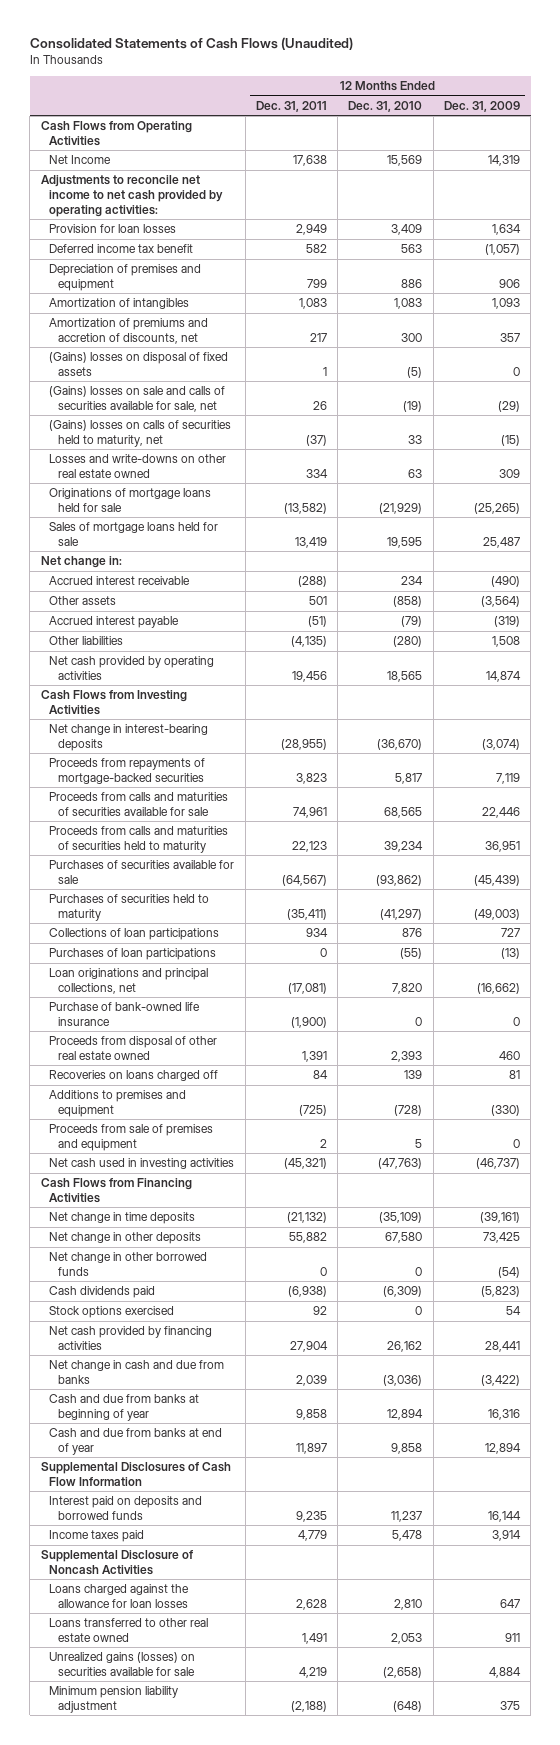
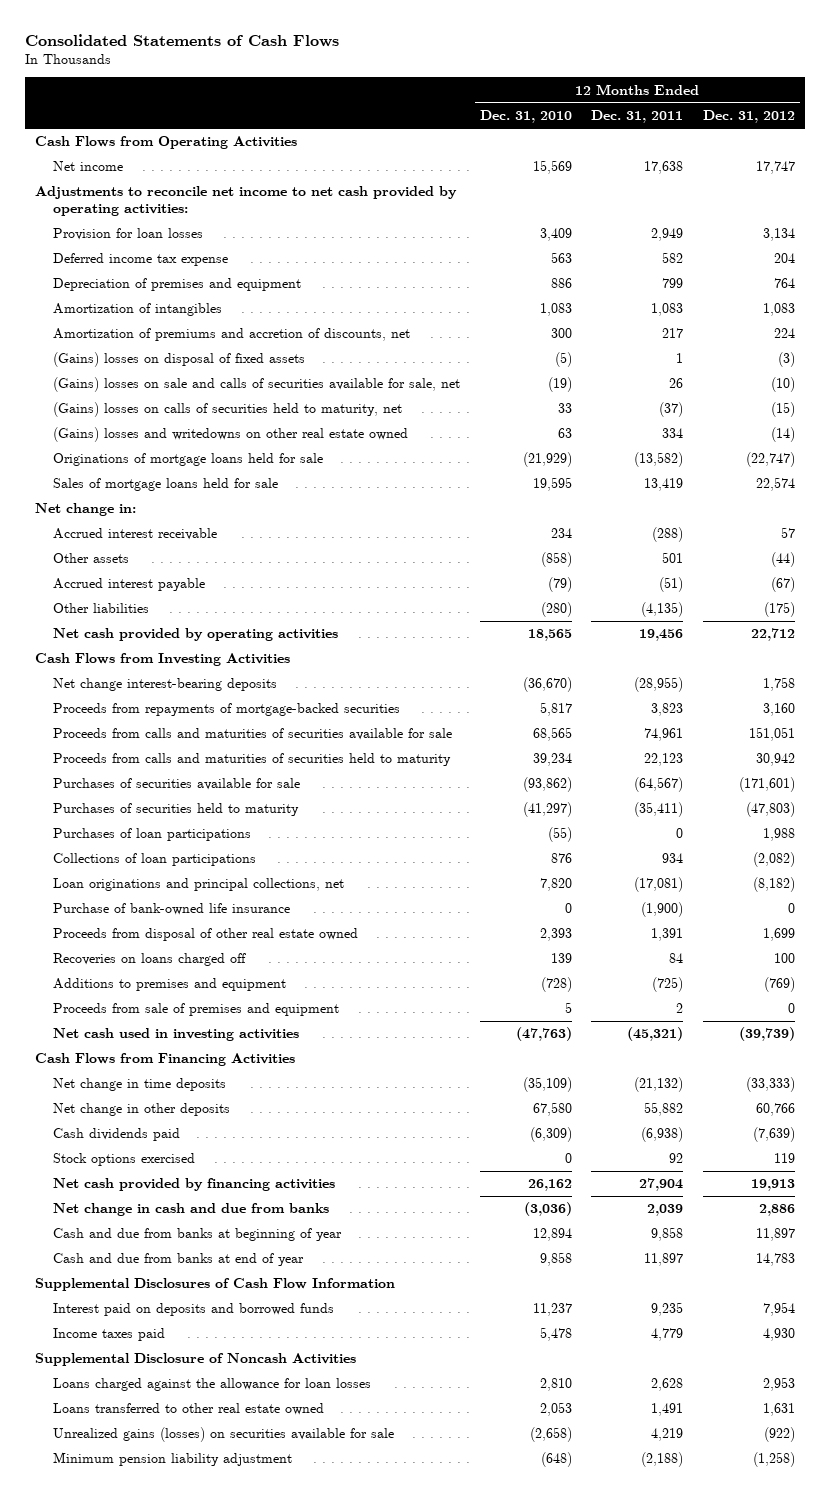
- Consolidated Statements of Cash Flows (Unaudited)
+ Consolidated Statements of Cash Flows
- | 12 Months Ended Dec. 31, 2011 | 12 Months Ended Dec. 31, 2010 | 12 Months Ended Dec. 31, 2009
+ | 12 Months Ended Dec. 31, 2010 | 12 Months Ended Dec. 31, 2011 | 12 Months Ended Dec. 31, 2012
- Net Income | 17,638 | 15,569 | 14,319
+ Net income | 15,569 | 17,638 | 17,747
- Deferred income tax benefit | 582 | 563 | (1,057)
+ Deferred income tax expense | 563 | 582 | 204
- Losses and write-downs on other real estate owned | 334 | 63 | 309
+ (Gains) losses and writedowns on other real estate owned | 63 | 334 | (14)
- Net change in interest-bearing deposits | (28,955) | (36,670) | (3,074)
+ Net change interest-bearing deposits | (36,670) | (28,955) | 1,758
moved down: Collections of loan participations | 876 | 934 | (2,082)
- Net change in other borrowed funds | 0 | 0 | (54)

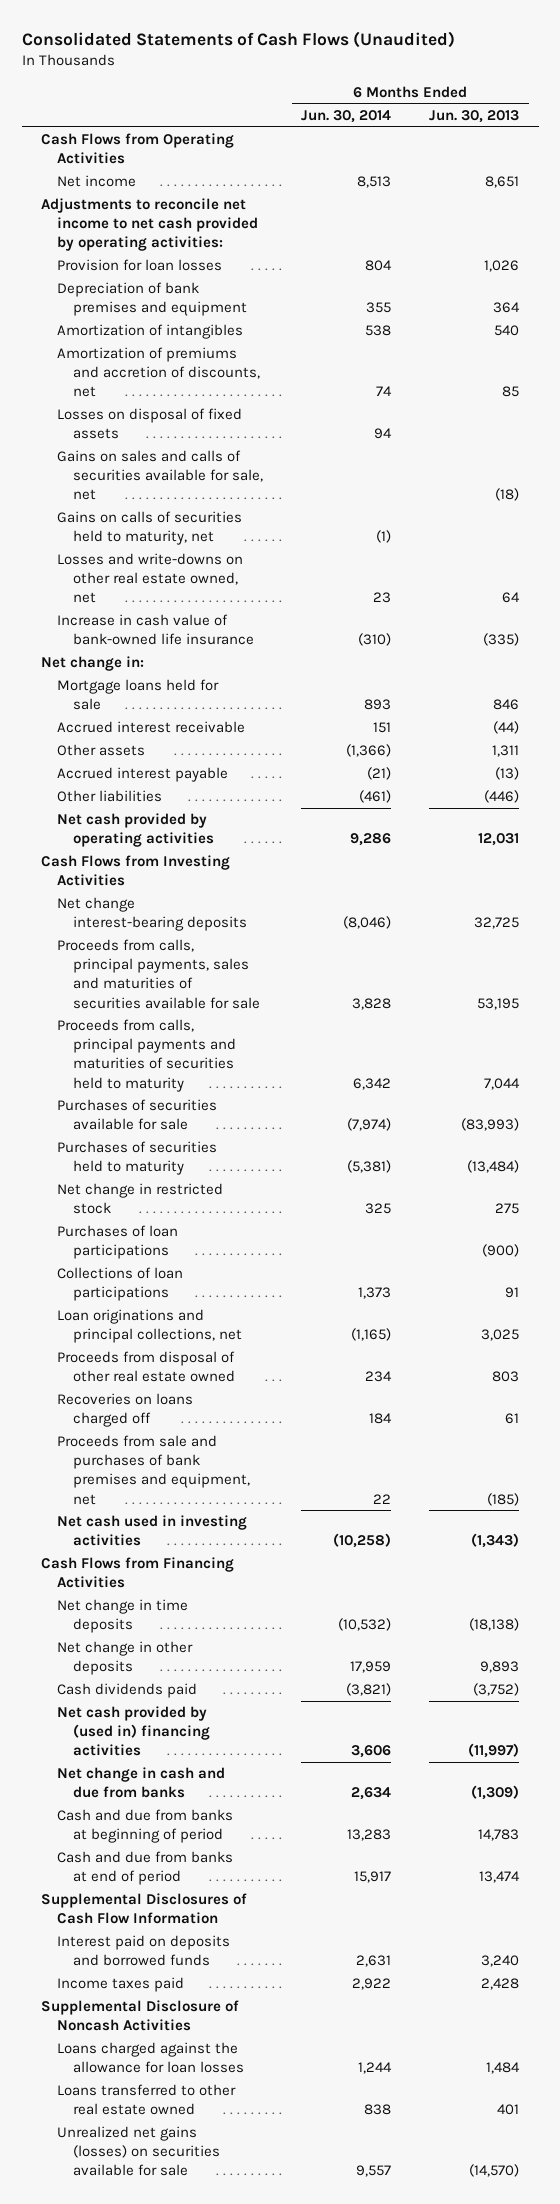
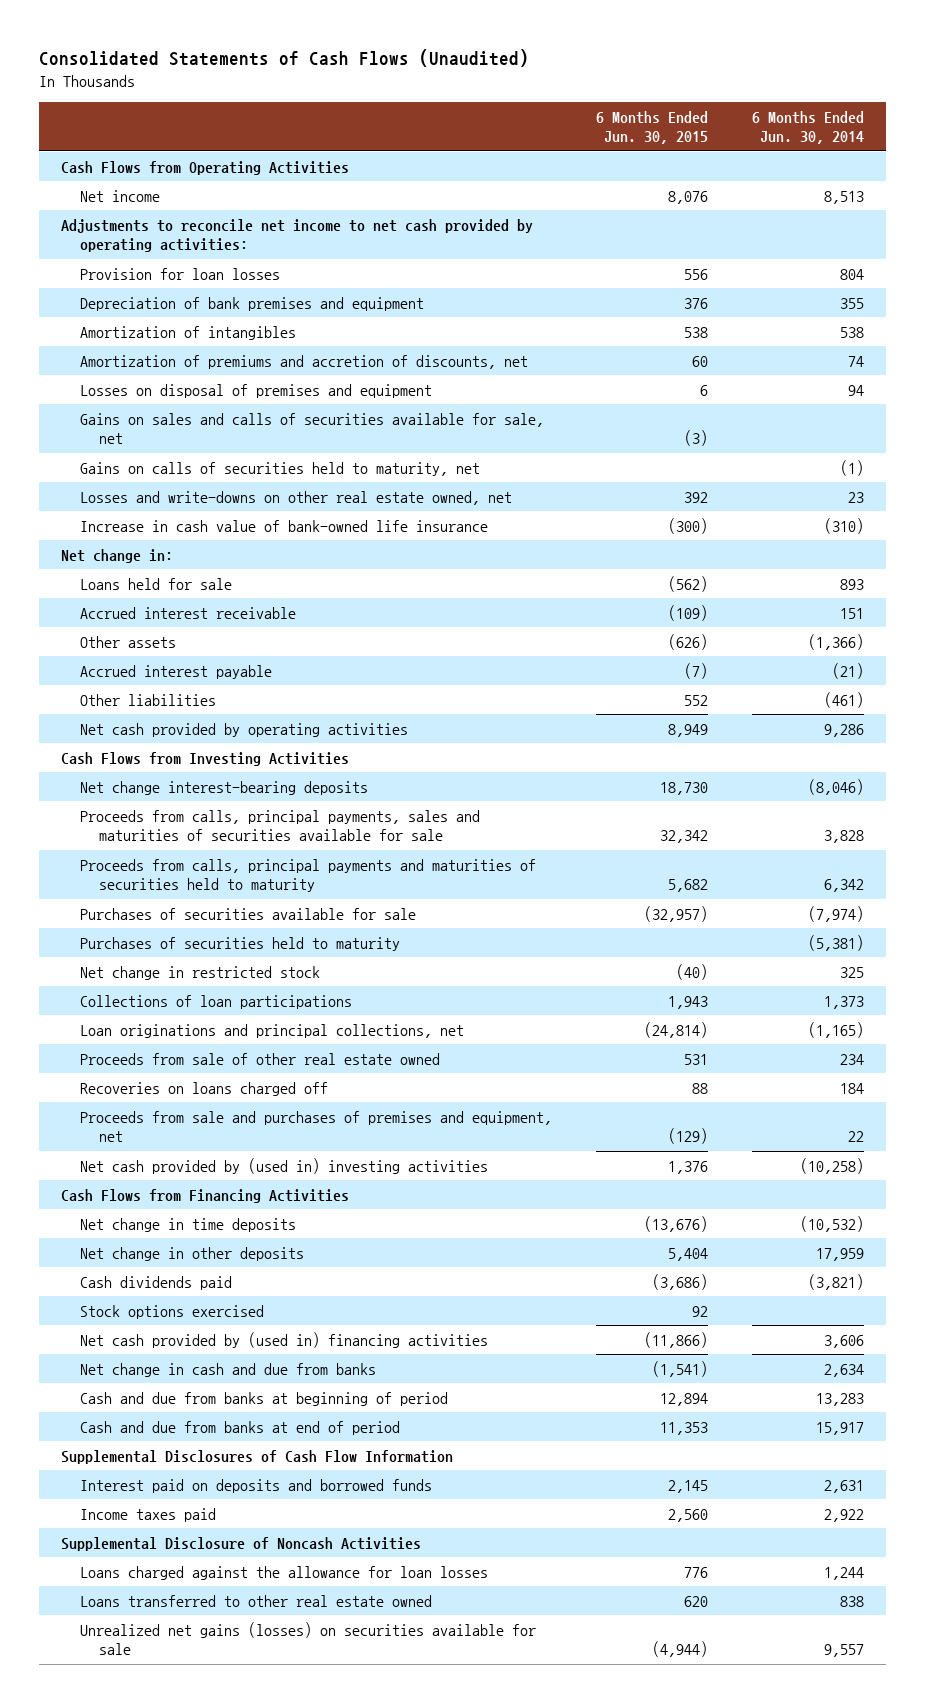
- | 6 Months Ended Jun. 30, 2014 | 6 Months Ended Jun. 30, 2013
+ | 6 Months Ended Jun. 30, 2015 | 6 Months Ended Jun. 30, 2014
- Losses on disposal of fixed assets | 94 |
+ Losses on disposal of premises and equipment | 6 | 94
- Mortgage loans held for sale | 893 | 846
+ Loans held for sale | (562) | 893
- Purchases of loan participations | | (900)
- Proceeds from disposal of other real estate owned | 234 | 803
+ Proceeds from sale of other real estate owned | 531 | 234
- Proceeds from sale and purchases of bank premises and equipment, net | 22 | (185)
- Net cash used in investing activities | (10,258) | (1,343)
+ Proceeds from sale and purchases of premises and equipment, net | (129) | 22
+ Net cash provided by (used in) investing activities | 1,376 | (10,258)
+ Stock options exercised | 92 |

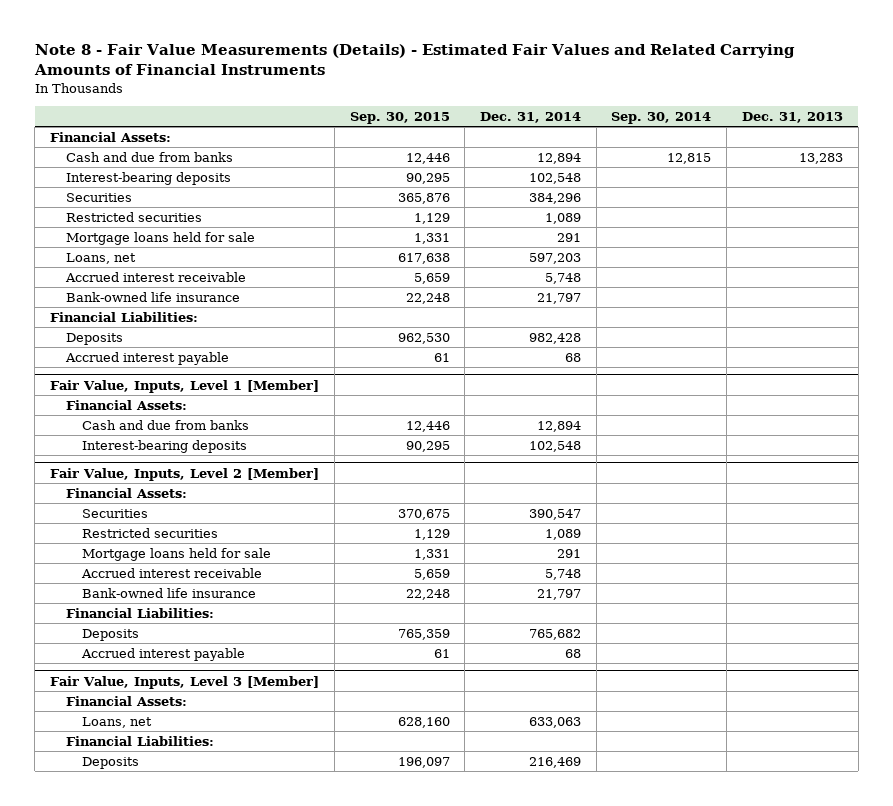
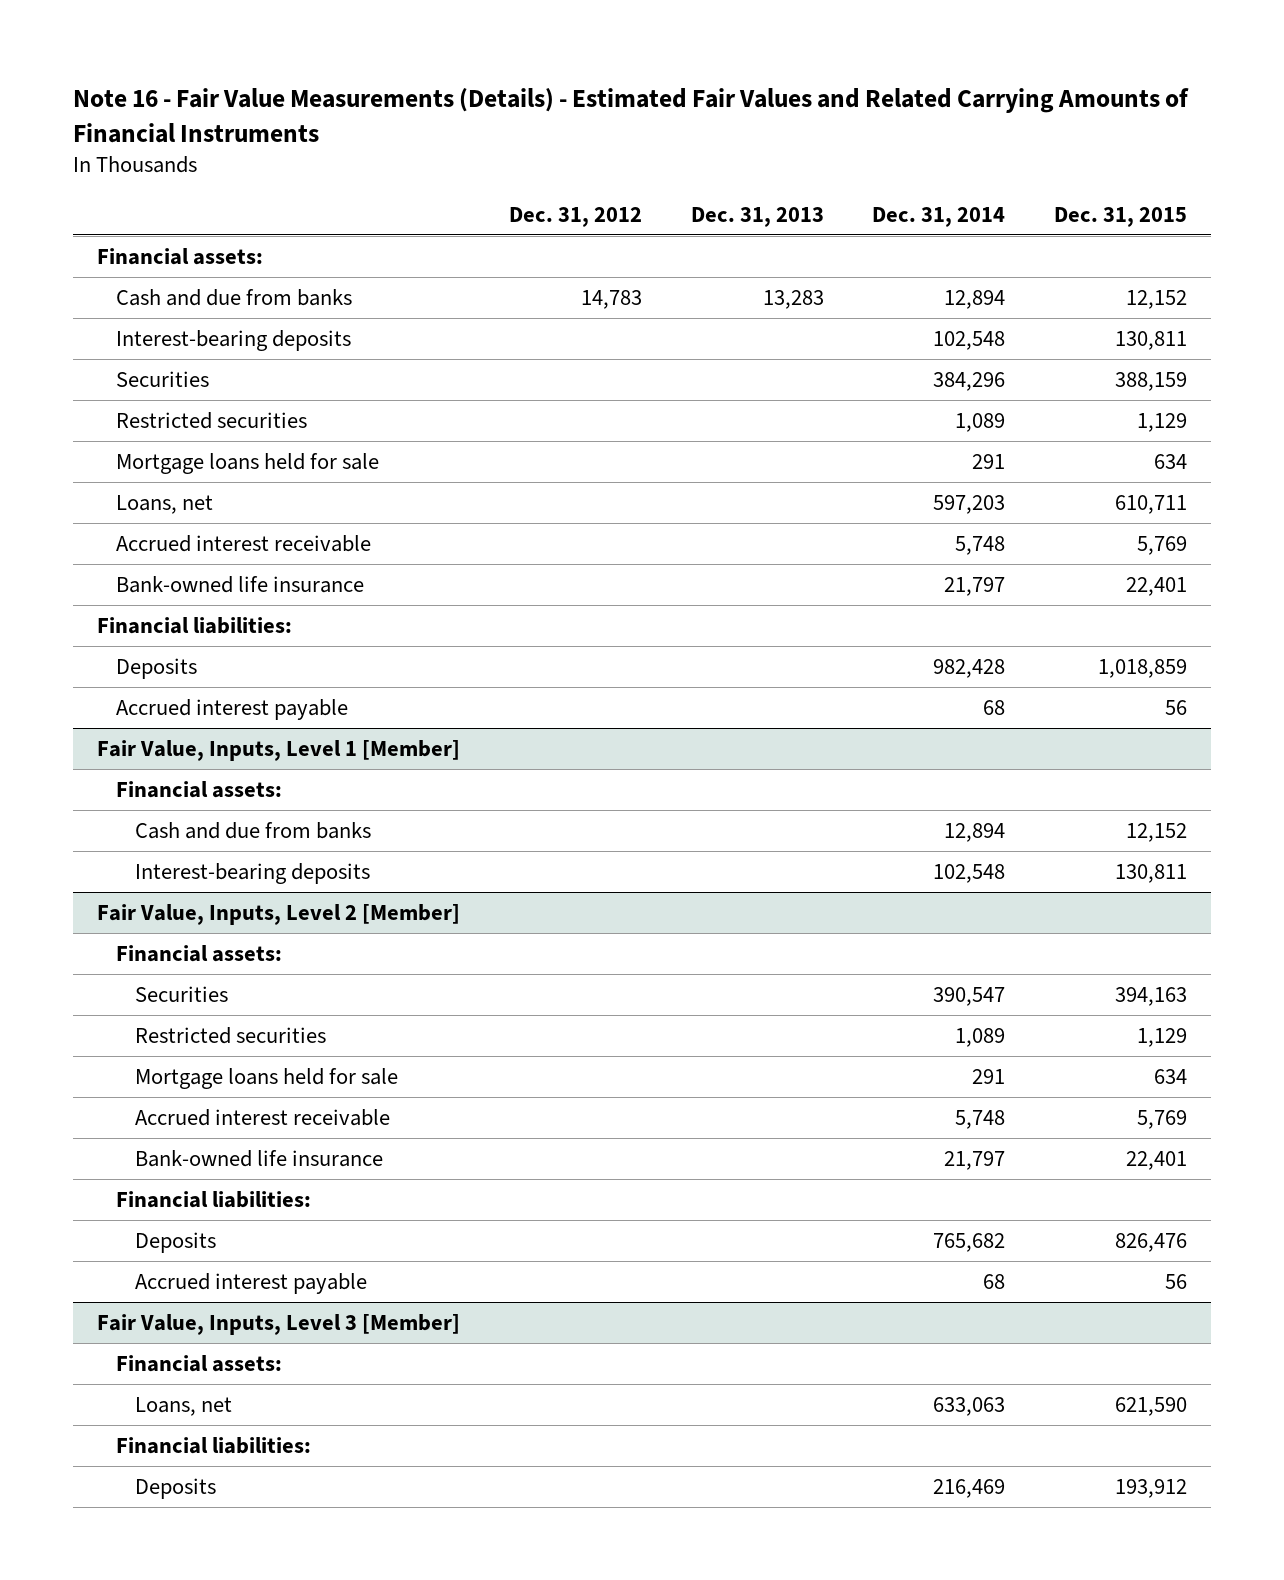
- Note 8 - Fair Value Measurements (Details) - Estimated Fair Values and Related Carrying Amounts of Financial Instruments
+ Note 16 - Fair Value Measurements (Details) - Estimated Fair Values and Related Carrying Amounts of Financial Instruments
- | Sep. 30, 2015 | Dec. 31, 2014 | Sep. 30, 2014 | Dec. 31, 2013
+ | Dec. 31, 2012 | Dec. 31, 2013 | Dec. 31, 2014 | Dec. 31, 2015
- Financial Assets:
+ Financial assets:
- Financial Liabilities:
+ Financial liabilities:
@ Fair Value, Inputs, Level 1 [Member]
- Financial Assets:
+ Financial assets:
@ Fair Value, Inputs, Level 2 [Member]
- Financial Assets:
+ Financial assets:
- Financial Liabilities:
+ Financial liabilities:
@ Fair Value, Inputs, Level 3 [Member]
- Financial Assets:
+ Financial assets:
- Financial Liabilities:
+ Financial liabilities:

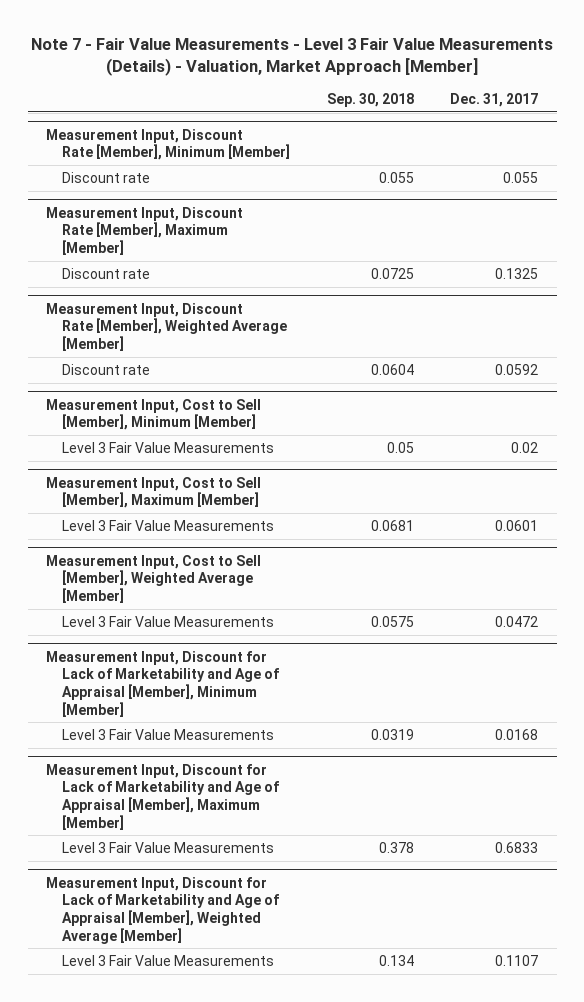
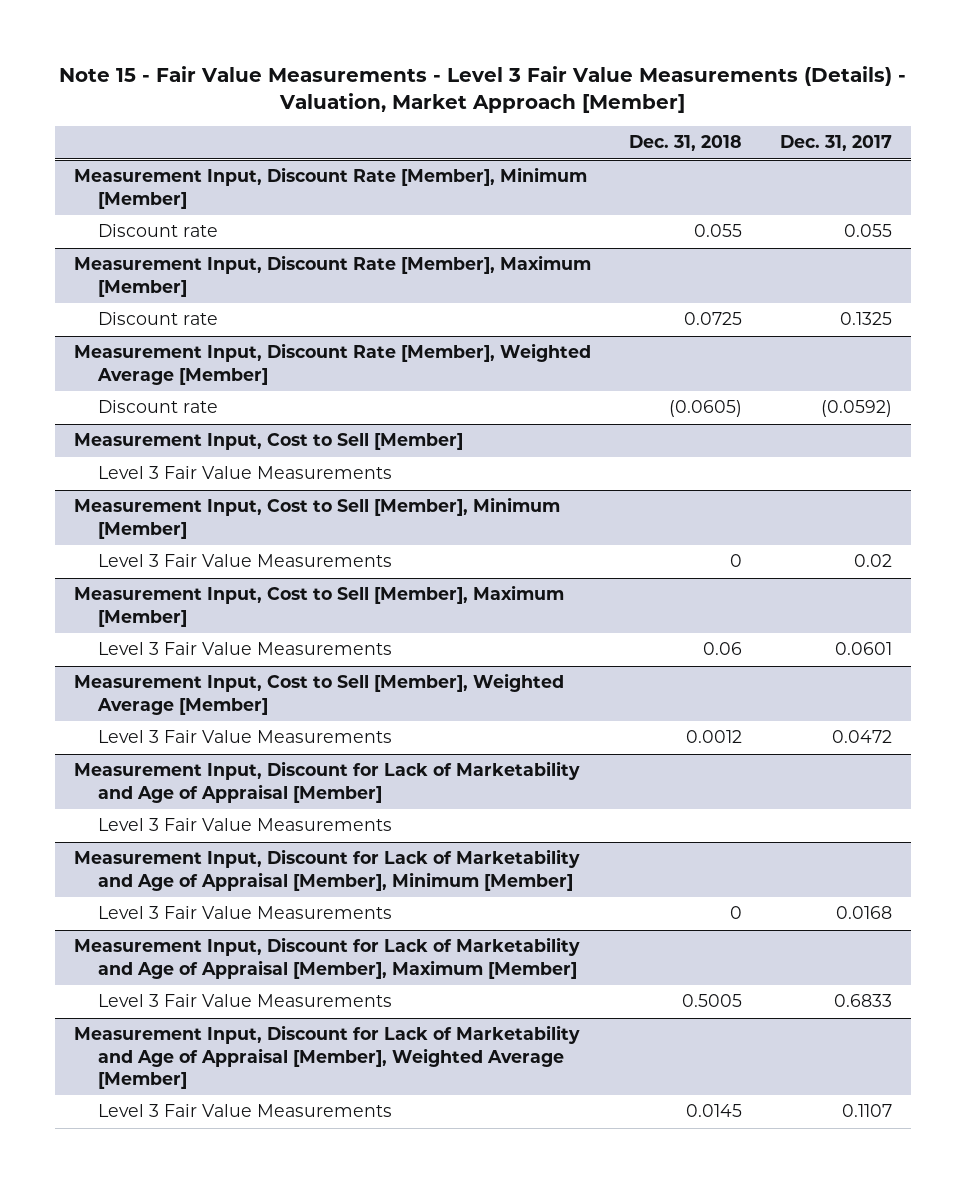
- Note 7 - Fair Value Measurements - Level 3 Fair Value Measurements (Details) - Valuation, Market Approach [Member]
+ Note 15 - Fair Value Measurements - Level 3 Fair Value Measurements (Details) - Valuation, Market Approach [Member]
- | Sep. 30, 2018 | Dec. 31, 2017
+ | Dec. 31, 2018 | Dec. 31, 2017
@ Measurement Input, Discount Rate [Member], Weighted Average [Member]
- Discount rate | 0.0604 | 0.0592
+ Discount rate | (0.0605) | (0.0592)
+ Measurement Input, Cost to Sell [Member]
+ Level 3 Fair Value Measurements
+ Measurement Input, Discount for Lack of Marketability and Age of Appraisal [Member]
+ Level 3 Fair Value Measurements

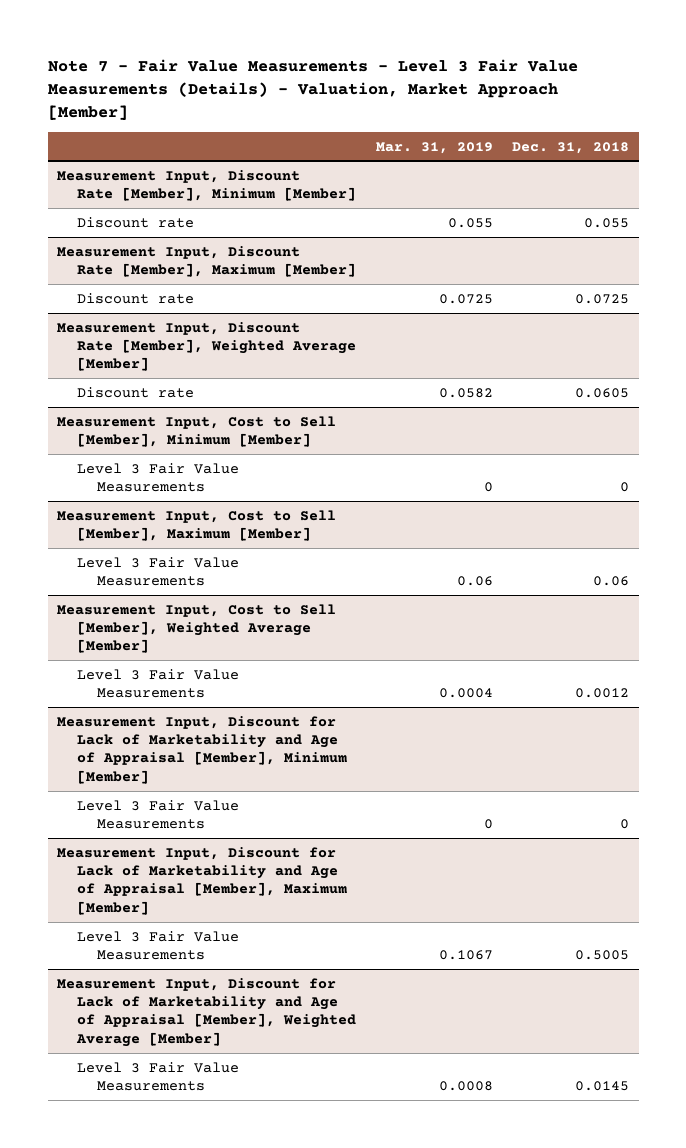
- Note 15 - Fair Value Measurements - Level 3 Fair Value Measurements (Details) - Valuation, Market Approach [Member]
+ Note 7 - Fair Value Measurements - Level 3 Fair Value Measurements (Details) - Valuation, Market Approach [Member]
- | Dec. 31, 2018 | Dec. 31, 2017
+ | Mar. 31, 2019 | Dec. 31, 2018
@ Measurement Input, Discount Rate [Member], Weighted Average [Member]
- Discount rate | (0.0605) | (0.0592)
- Measurement Input, Cost to Sell [Member]
- Level 3 Fair Value Measurements
@ Measurement Input, Discount Rate [Member], Weighted Average [Member]
+ Discount rate | 0.0582 | 0.0605
- Measurement Input, Discount for Lack of Marketability and Age of Appraisal [Member]
- Level 3 Fair Value Measurements

